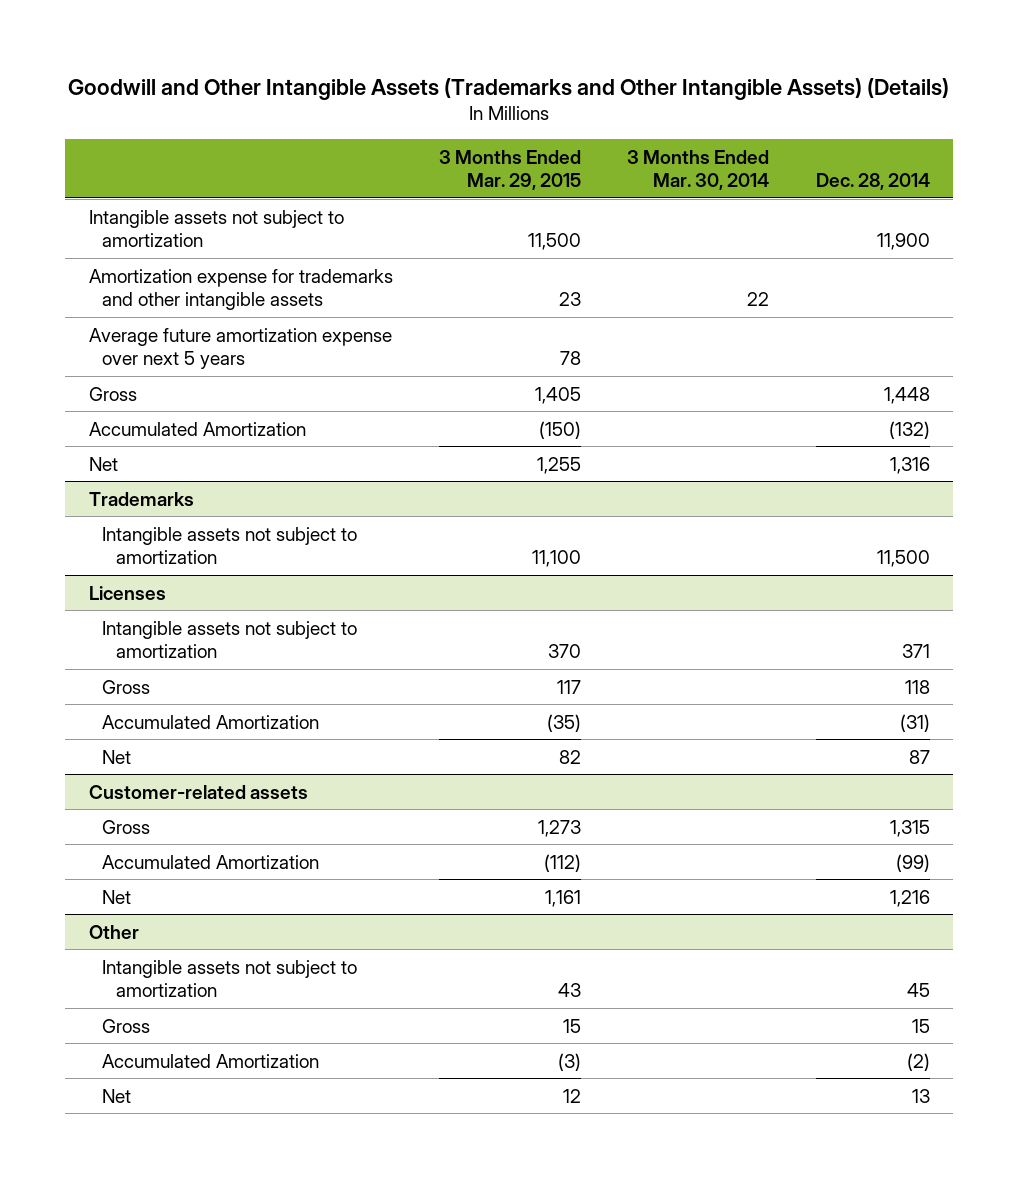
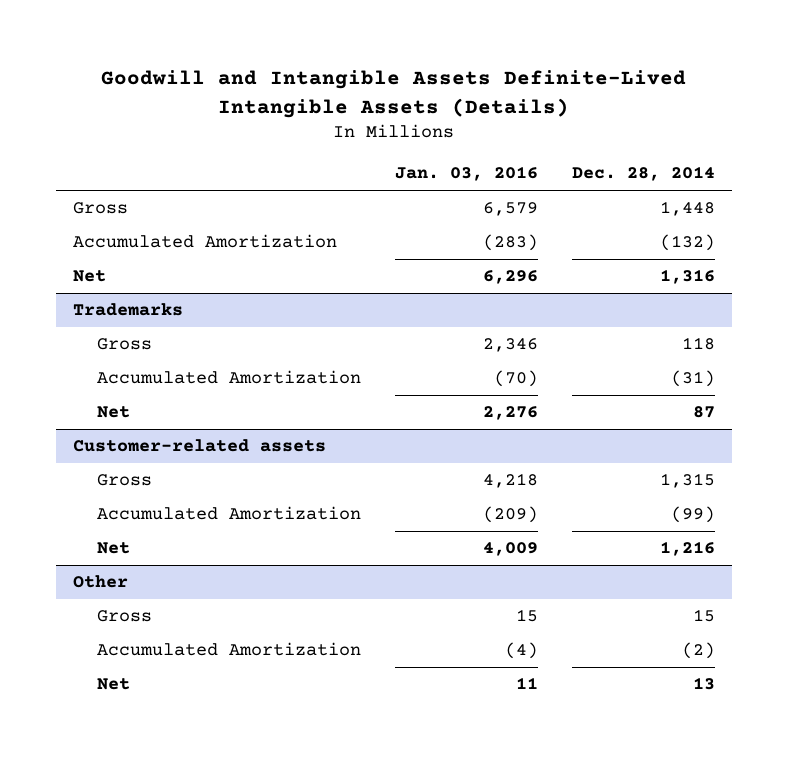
- Goodwill and Other Intangible Assets (Trademarks and Other Intangible Assets) (Details)
+ Goodwill and Intangible Assets Definite-Lived Intangible Assets (Details)
- | 3 Months Ended Mar. 29, 2015 | 3 Months Ended Mar. 30, 2014 | Dec. 28, 2014
+ | Jan. 03, 2016 | Dec. 28, 2014
- Intangible assets not subject to amortization | 11,500 | | 11,900
- Amortization expense for trademarks and other intangible assets | 23 | 22 |
- Average future amortization expense over next 5 years | 78 | |
@ Trademarks
- Intangible assets not subject to amortization | 11,100 | | 11,500
- Licenses
- Intangible assets not subject to amortization | 370 | | 371
@ Other
- Intangible assets not subject to amortization | 43 | | 45

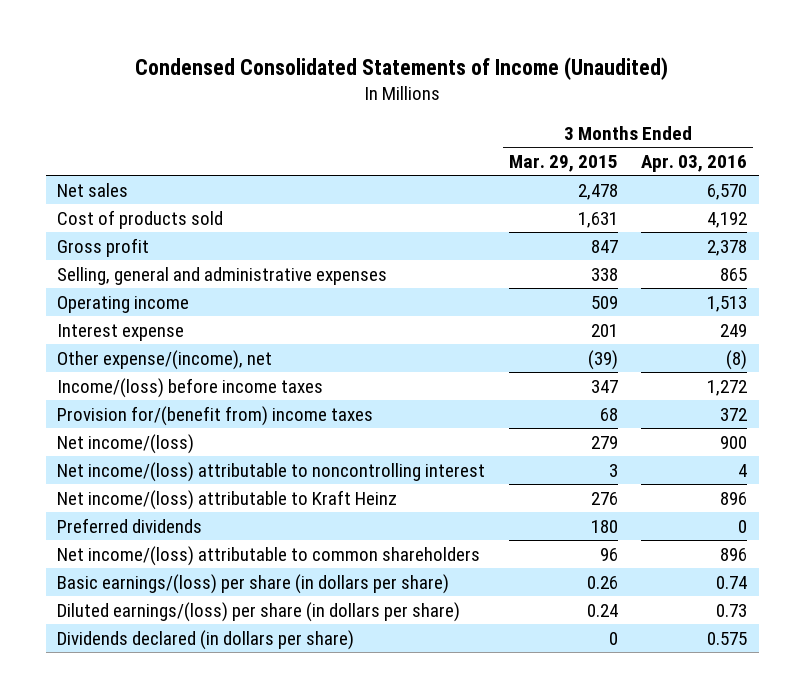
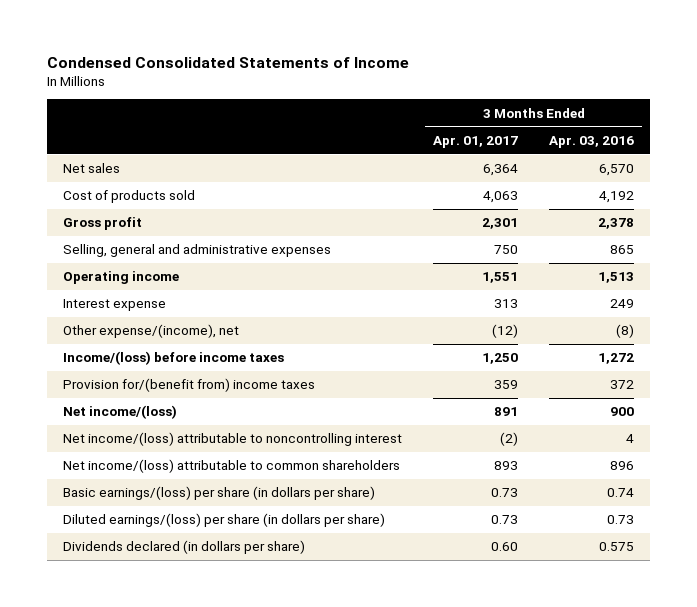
- Condensed Consolidated Statements of Income (Unaudited)
+ Condensed Consolidated Statements of Income
- | 3 Months Ended Mar. 29, 2015 | 3 Months Ended Apr. 03, 2016
+ | 3 Months Ended Apr. 01, 2017 | 3 Months Ended Apr. 03, 2016
- Net income/(loss) attributable to Kraft Heinz | 276 | 896
- Preferred dividends | 180 | 0

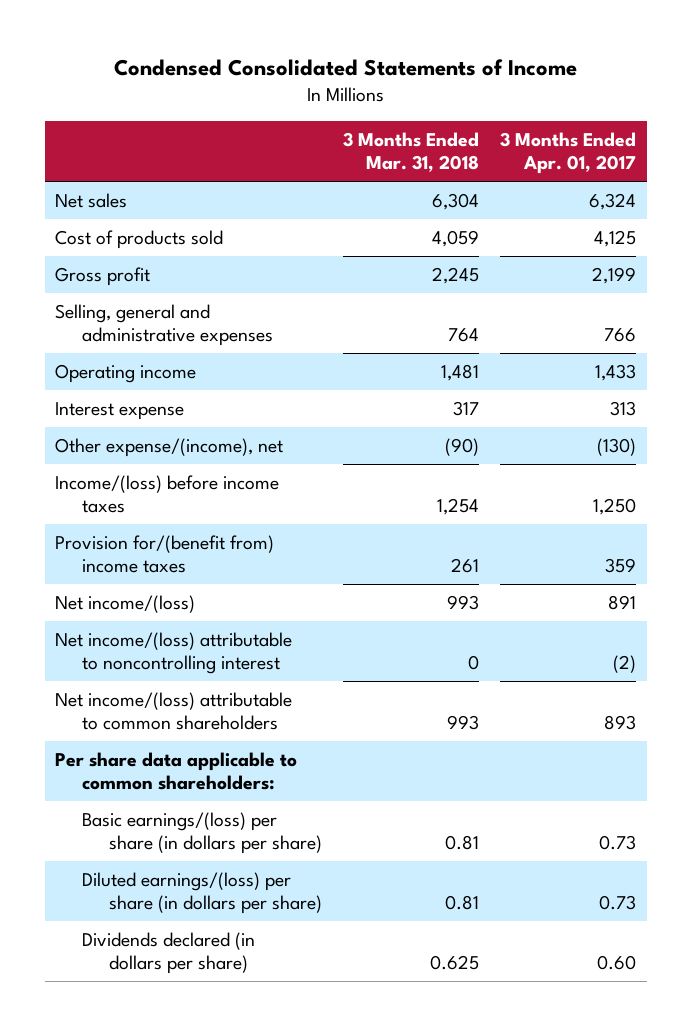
- | 3 Months Ended Apr. 01, 2017 | 3 Months Ended Apr. 03, 2016
+ | 3 Months Ended Mar. 31, 2018 | 3 Months Ended Apr. 01, 2017
- Net sales | 6,364 | 6,570
- Cost of products sold | 4,063 | 4,192
- Gross profit | 2,301 | 2,378
- Selling, general and administrative expenses | 750 | 865
- Operating income | 1,551 | 1,513
+ Net sales | 6,304 | 6,324
+ Cost of products sold | 4,059 | 4,125
+ Gross profit | 2,245 | 2,199
+ Selling, general and administrative expenses | 764 | 766
+ Operating income | 1,481 | 1,433
- Other expense/(income), net | (12) | (8)
+ Other expense/(income), net | (90) | (130)
+ Per share data applicable to common shareholders:

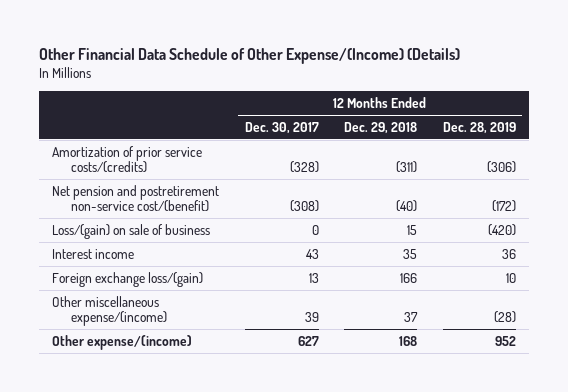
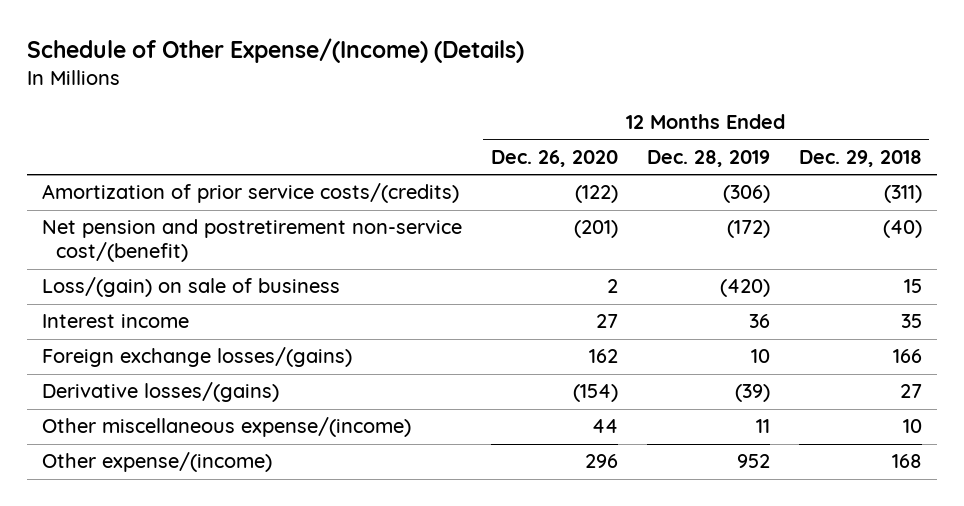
- Other Financial Data Schedule of Other Expense/(Income) (Details)
+ Schedule of Other Expense/(Income) (Details)
- | 12 Months Ended Dec. 30, 2017 | 12 Months Ended Dec. 29, 2018 | 12 Months Ended Dec. 28, 2019
+ | 12 Months Ended Dec. 26, 2020 | 12 Months Ended Dec. 28, 2019 | 12 Months Ended Dec. 29, 2018
- Foreign exchange loss/(gain) | 13 | 166 | 10
- Other miscellaneous expense/(income) | 39 | 37 | (28)
+ Foreign exchange losses/(gains) | 162 | 10 | 166
+ Derivative losses/(gains) | (154) | (39) | 27
+ Other miscellaneous expense/(income) | 44 | 11 | 10

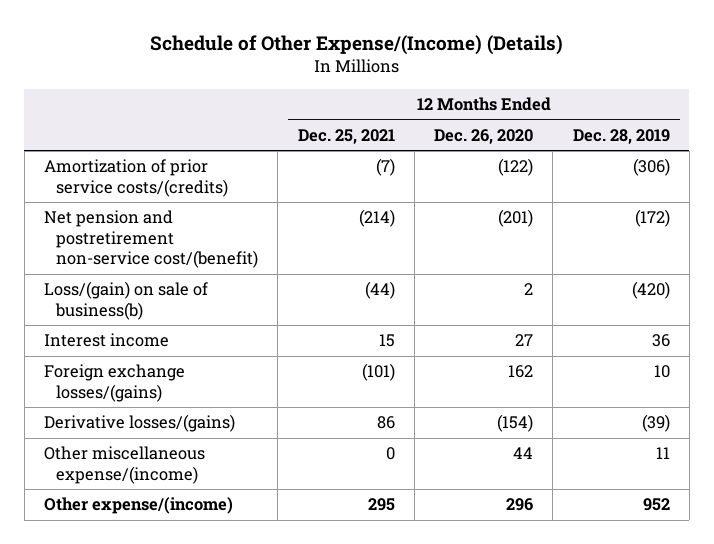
- | 12 Months Ended Dec. 26, 2020 | 12 Months Ended Dec. 28, 2019 | 12 Months Ended Dec. 29, 2018
+ | 12 Months Ended Dec. 25, 2021 | 12 Months Ended Dec. 26, 2020 | 12 Months Ended Dec. 28, 2019
- Loss/(gain) on sale of business | 2 | (420) | 15
+ Loss/(gain) on sale of business(b) | (44) | 2 | (420)

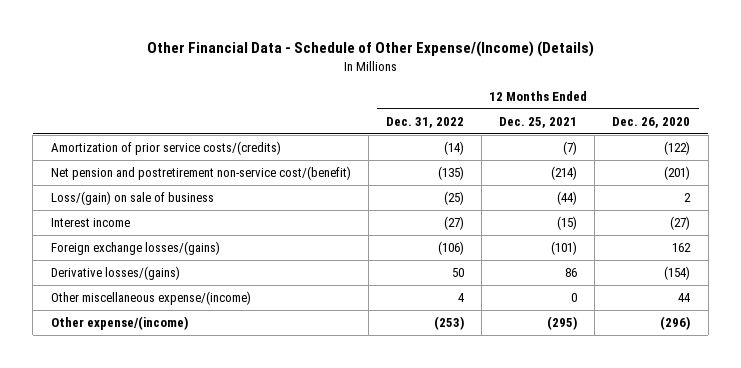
- Schedule of Other Expense/(Income) (Details)
+ Other Financial Data - Schedule of Other Expense/(Income) (Details)
- | 12 Months Ended Dec. 25, 2021 | 12 Months Ended Dec. 26, 2020 | 12 Months Ended Dec. 28, 2019
+ | 12 Months Ended Dec. 31, 2022 | 12 Months Ended Dec. 25, 2021 | 12 Months Ended Dec. 26, 2020
- Loss/(gain) on sale of business(b) | (44) | 2 | (420)
- Interest income | 15 | 27 | 36
+ Loss/(gain) on sale of business | (25) | (44) | 2
+ Interest income | (27) | (15) | (27)
- Other expense/(income) | 295 | 296 | 952
+ Other expense/(income) | (253) | (295) | (296)

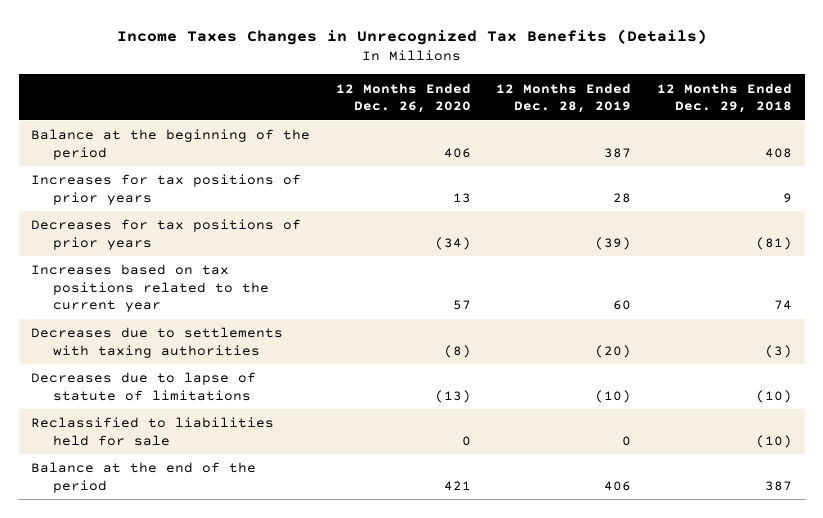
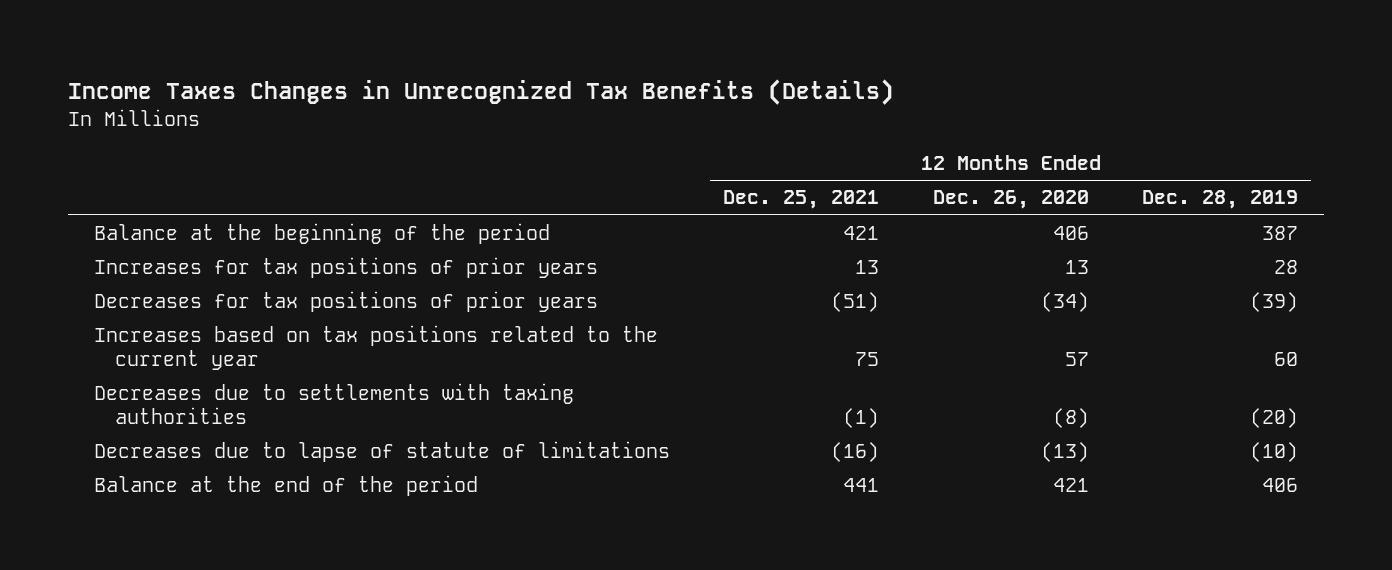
- | 12 Months Ended Dec. 26, 2020 | 12 Months Ended Dec. 28, 2019 | 12 Months Ended Dec. 29, 2018
+ | 12 Months Ended Dec. 25, 2021 | 12 Months Ended Dec. 26, 2020 | 12 Months Ended Dec. 28, 2019
- Reclassified to liabilities held for sale | 0 | 0 | (10)

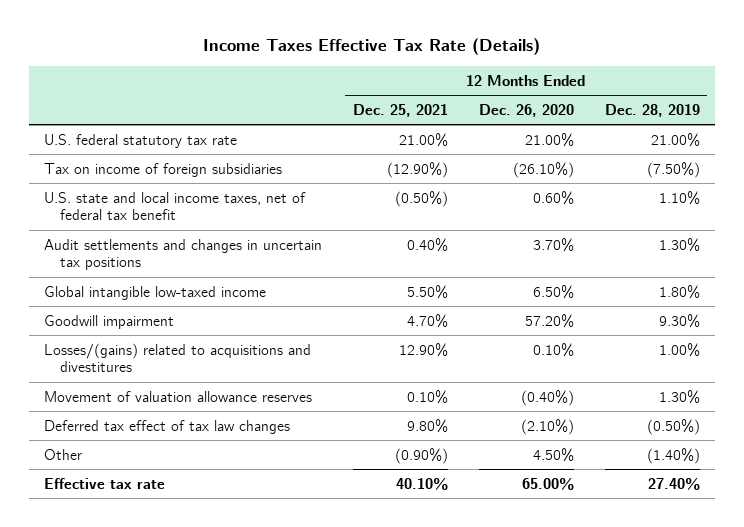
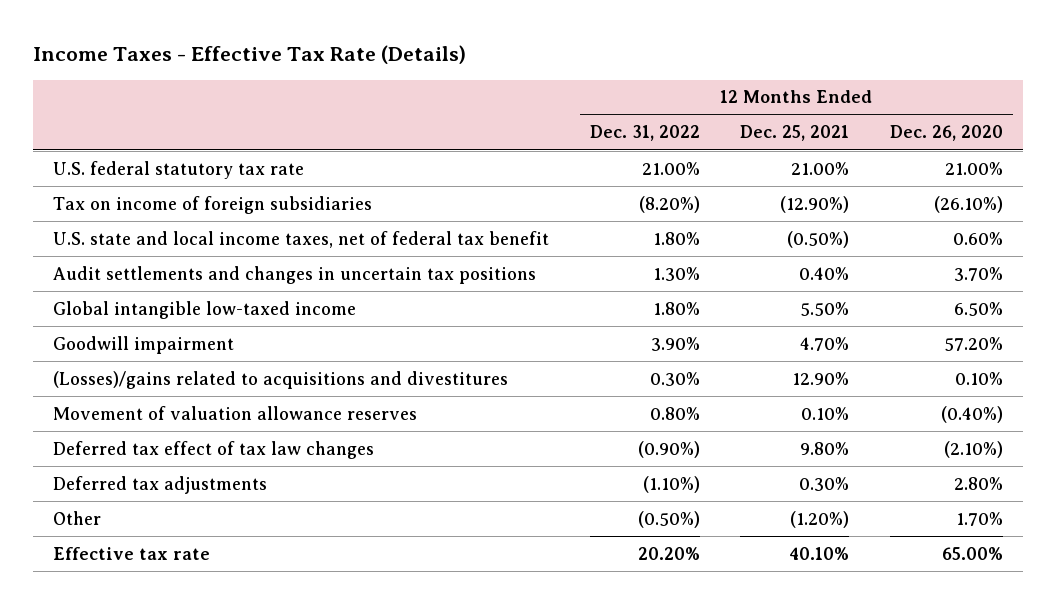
- Income Taxes Effective Tax Rate (Details)
+ Income Taxes - Effective Tax Rate (Details)
- | 12 Months Ended Dec. 25, 2021 | 12 Months Ended Dec. 26, 2020 | 12 Months Ended Dec. 28, 2019
+ | 12 Months Ended Dec. 31, 2022 | 12 Months Ended Dec. 25, 2021 | 12 Months Ended Dec. 26, 2020
- Losses/(gains) related to acquisitions and divestitures | 12.90% | 0.10% | 1.00%
+ (Losses)/gains related to acquisitions and divestitures | 0.30% | 12.90% | 0.10%
- Other | (0.90%) | 4.50% | (1.40%)
+ Deferred tax adjustments | (1.10%) | 0.30% | 2.80%
+ Other | (0.50%) | (1.20%) | 1.70%

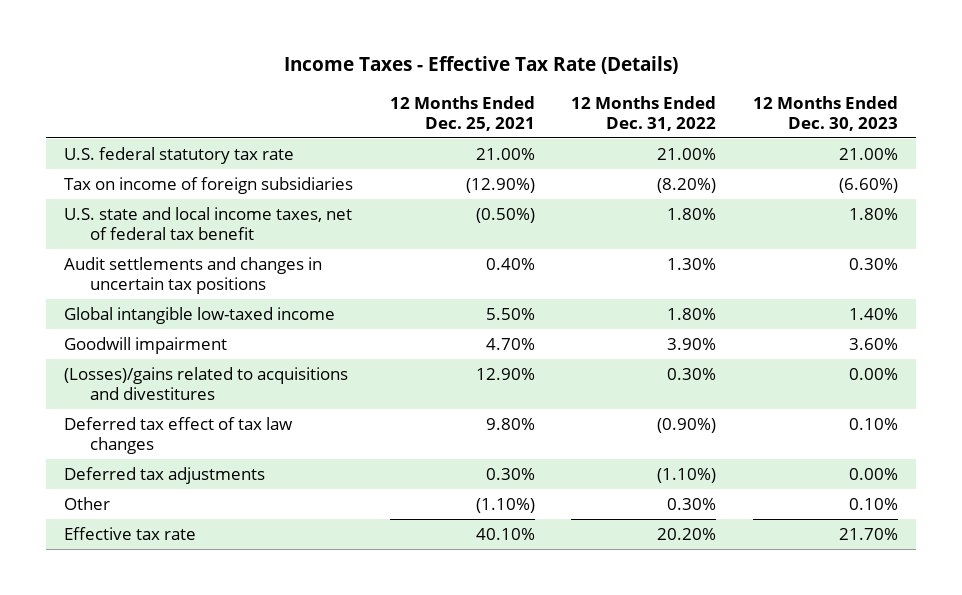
- | 12 Months Ended Dec. 31, 2022 | 12 Months Ended Dec. 25, 2021 | 12 Months Ended Dec. 26, 2020
+ | 12 Months Ended Dec. 25, 2021 | 12 Months Ended Dec. 31, 2022 | 12 Months Ended Dec. 30, 2023
- Movement of valuation allowance reserves | 0.80% | 0.10% | (0.40%)
- Other | (0.50%) | (1.20%) | 1.70%
+ Other | (1.10%) | 0.30% | 0.10%

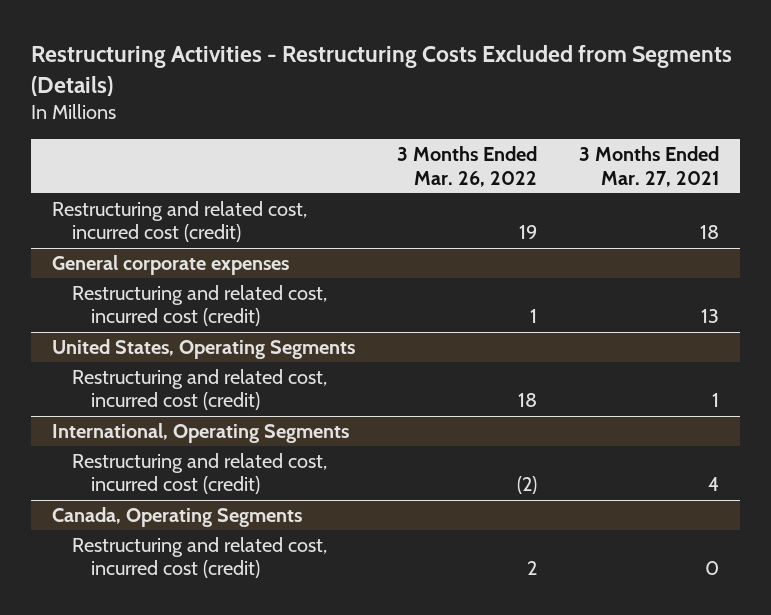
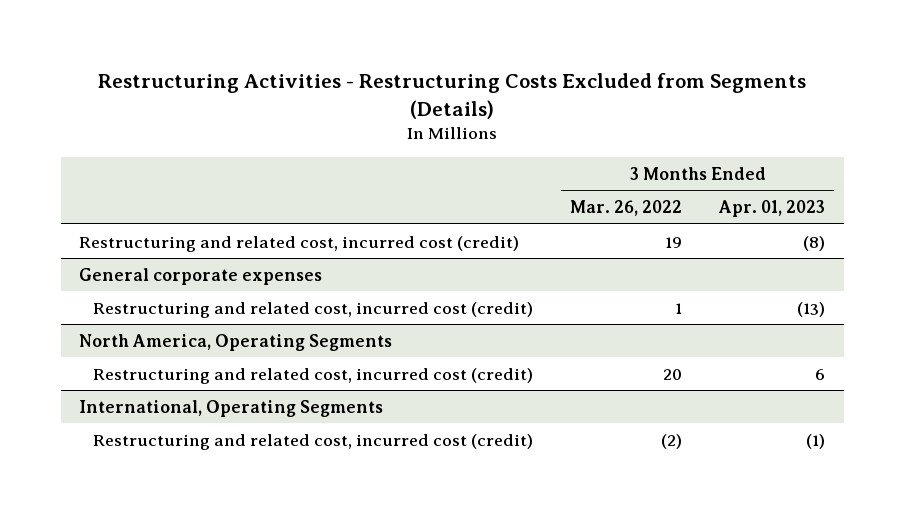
- | 3 Months Ended Mar. 26, 2022 | 3 Months Ended Mar. 27, 2021
+ | 3 Months Ended Mar. 26, 2022 | 3 Months Ended Apr. 01, 2023
- United States, Operating Segments
- Restructuring and related cost, incurred cost (credit) | 18 | 1
+ North America, Operating Segments
+ Restructuring and related cost, incurred cost (credit) | 20 | 6
- Canada, Operating Segments
- Restructuring and related cost, incurred cost (credit) | 2 | 0

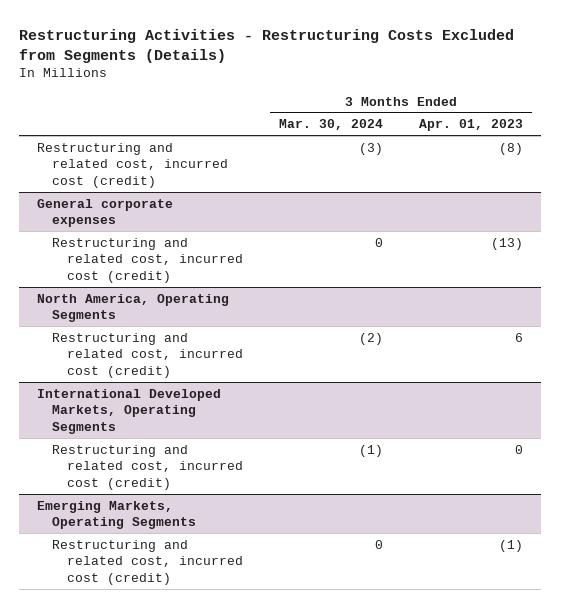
- | 3 Months Ended Mar. 26, 2022 | 3 Months Ended Apr. 01, 2023
+ | 3 Months Ended Mar. 30, 2024 | 3 Months Ended Apr. 01, 2023
- International, Operating Segments
+ International Developed Markets, Operating Segments
+ Restructuring and related cost, incurred cost (credit) | (1) | 0
+ Emerging Markets, Operating Segments

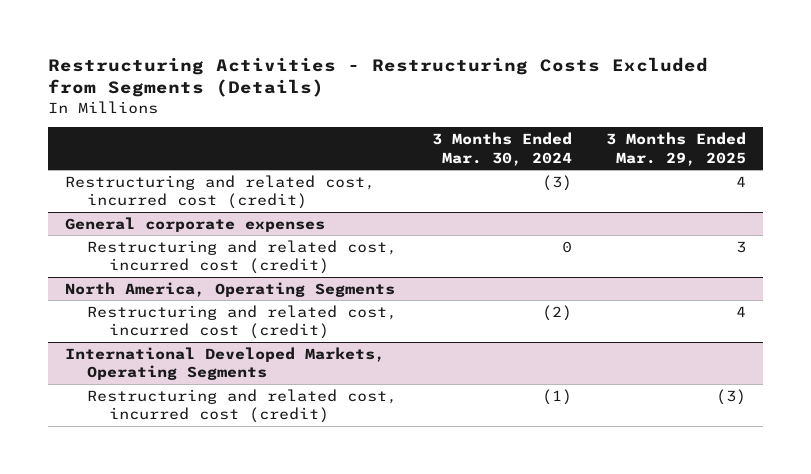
- | 3 Months Ended Mar. 30, 2024 | 3 Months Ended Apr. 01, 2023
+ | 3 Months Ended Mar. 30, 2024 | 3 Months Ended Mar. 29, 2025
- Emerging Markets, Operating Segments
- Restructuring and related cost, incurred cost (credit) | 0 | (1)

